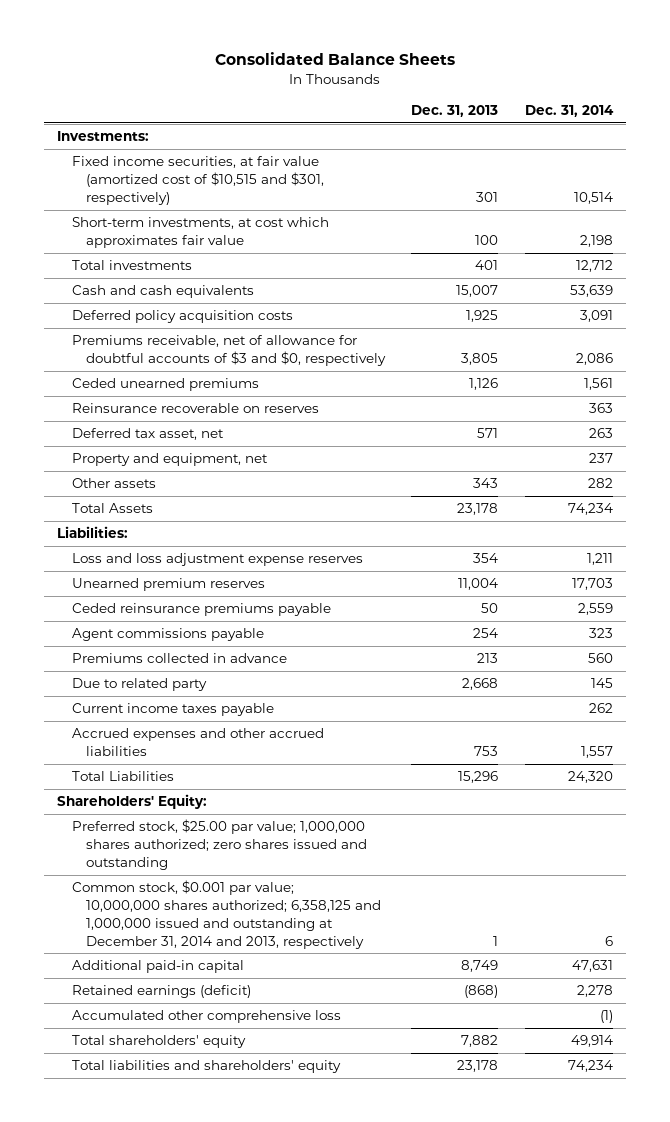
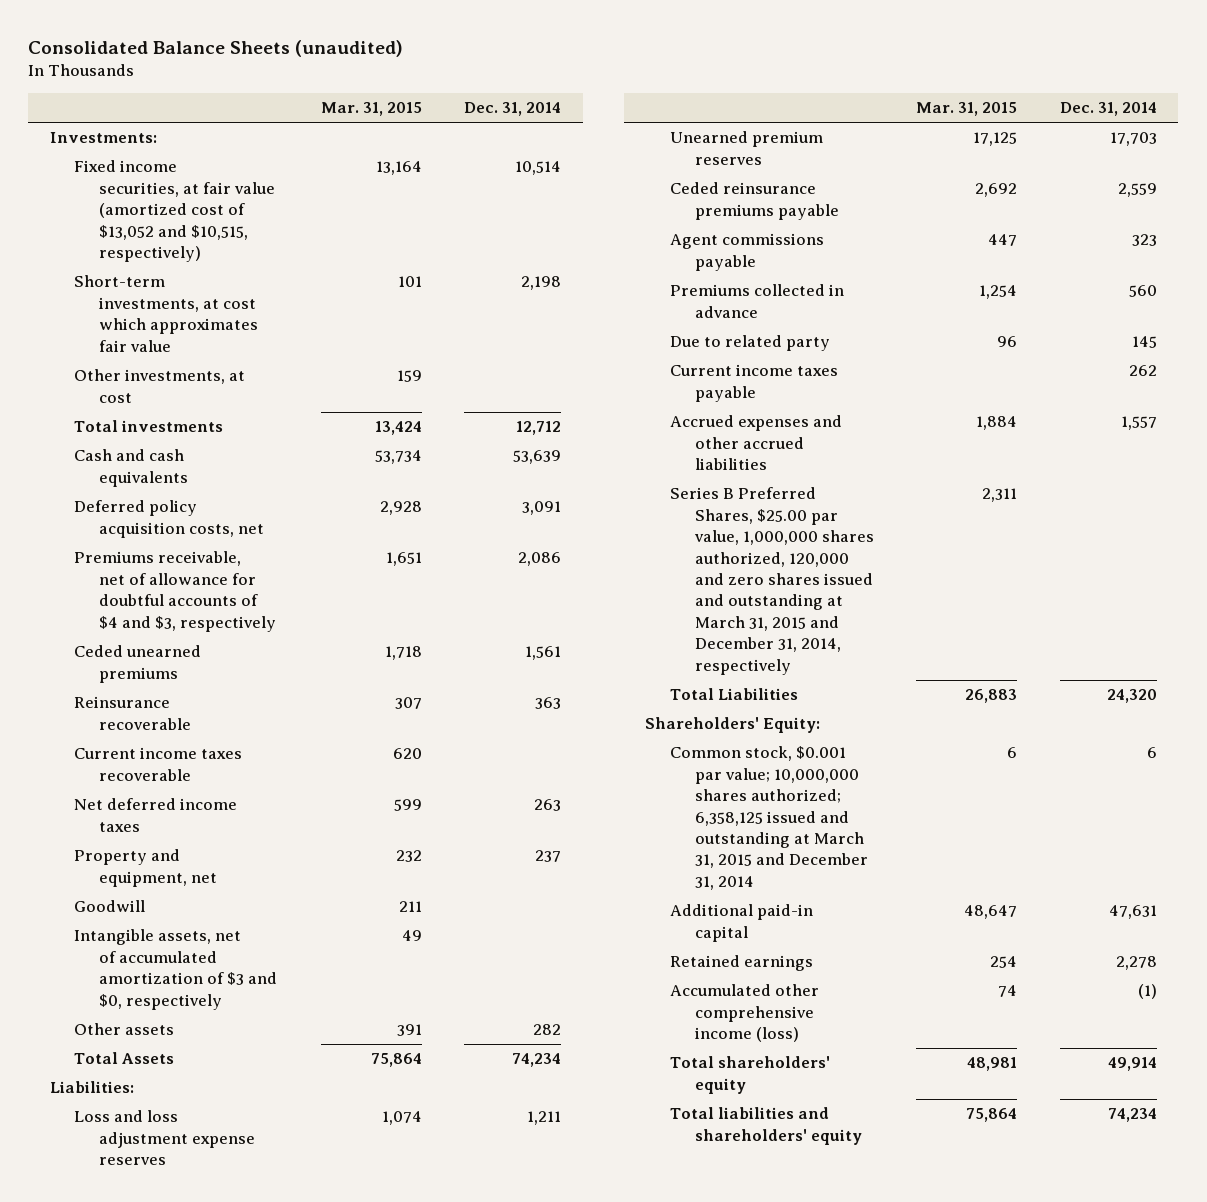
- Consolidated Balance Sheets
+ Consolidated Balance Sheets (unaudited)
- | Dec. 31, 2013 | Dec. 31, 2014
+ | Mar. 31, 2015 | Dec. 31, 2014
- Fixed income securities, at fair value (amortized cost of $10,515 and $301, respectively) | 301 | 10,514
+ Fixed income securities, at fair value (amortized cost of $13,052 and $10,515, respectively) | 13,164 | 10,514
+ Other investments, at cost | 159 |
- Deferred policy acquisition costs | 1,925 | 3,091
- Premiums receivable, net of allowance for doubtful accounts of $3 and $0, respectively | 3,805 | 2,086
+ Deferred policy acquisition costs, net | 2,928 | 3,091
+ Premiums receivable, net of allowance for doubtful accounts of $4 and $3, respectively | 1,651 | 2,086
- Reinsurance recoverable on reserves | | 363
- Deferred tax asset, net | 571 | 263
+ Reinsurance recoverable | 307 | 363
+ Current income taxes recoverable | 620 |
+ Net deferred income taxes | 599 | 263
+ Goodwill | 211 |
+ Intangible assets, net of accumulated amortization of $3 and $0, respectively | 49 |
+ Series B Preferred Shares, $25.00 par value, 1,000,000 shares authorized, 120,000 and zero shares issued and outstanding at March 31, 2015 and December 31, 2014, respectively | 2,311 |
- Preferred stock, $25.00 par value; 1,000,000 shares authorized; zero shares issued and outstanding
- Common stock, $0.001 par value; 10,000,000 shares authorized; 6,358,125 and 1,000,000 issued and outstanding at December 31, 2014 and 2013, respectively | 1 | 6
+ Common stock, $0.001 par value; 10,000,000 shares authorized; 6,358,125 issued and outstanding at March 31, 2015 and December 31, 2014 | 6 | 6
- Retained earnings (deficit) | (868) | 2,278
- Accumulated other comprehensive loss | | (1)
+ Retained earnings | 254 | 2,278
+ Accumulated other comprehensive income (loss) | 74 | (1)

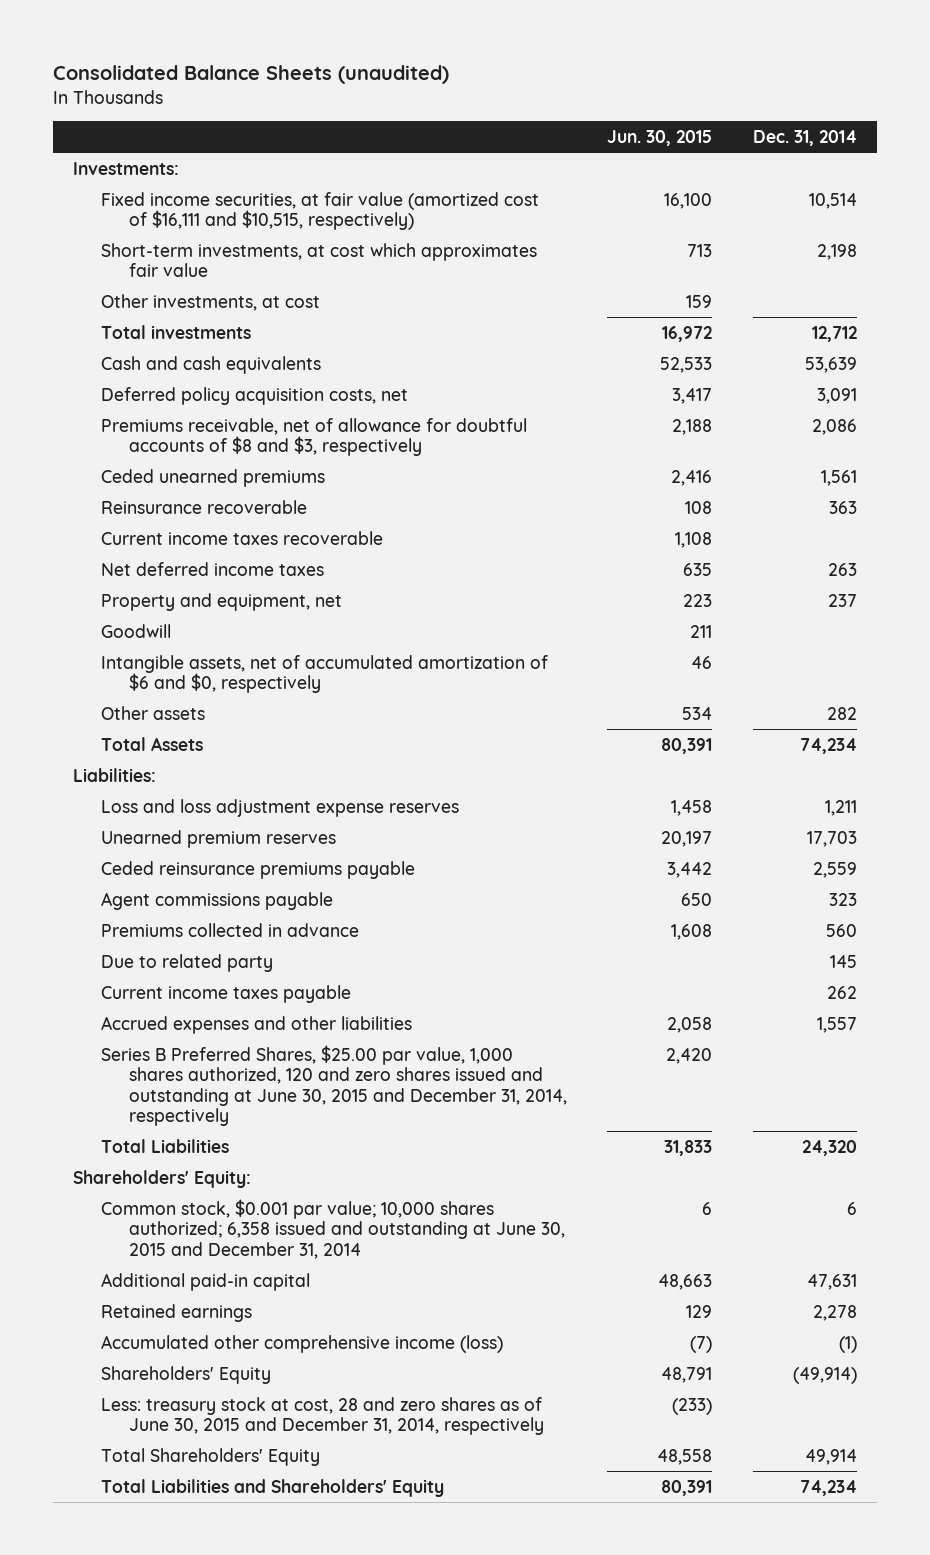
- | Mar. 31, 2015 | Dec. 31, 2014
+ | Jun. 30, 2015 | Dec. 31, 2014
- Fixed income securities, at fair value (amortized cost of $13,052 and $10,515, respectively) | 13,164 | 10,514
+ Fixed income securities, at fair value (amortized cost of $16,111 and $10,515, respectively) | 16,100 | 10,514
- Premiums receivable, net of allowance for doubtful accounts of $4 and $3, respectively | 1,651 | 2,086
+ Premiums receivable, net of allowance for doubtful accounts of $8 and $3, respectively | 2,188 | 2,086
- Intangible assets, net of accumulated amortization of $3 and $0, respectively | 49 |
+ Intangible assets, net of accumulated amortization of $6 and $0, respectively | 46 |
- Accrued expenses and other accrued liabilities | 1,884 | 1,557
- Series B Preferred Shares, $25.00 par value, 1,000,000 shares authorized, 120,000 and zero shares issued and outstanding at March 31, 2015 and December 31, 2014, respectively | 2,311 |
+ Accrued expenses and other liabilities | 2,058 | 1,557
+ Series B Preferred Shares, $25.00 par value, 1,000 shares authorized, 120 and zero shares issued and outstanding at June 30, 2015 and December 31, 2014, respectively | 2,420 |
- Common stock, $0.001 par value; 10,000,000 shares authorized; 6,358,125 issued and outstanding at March 31, 2015 and December 31, 2014 | 6 | 6
+ Common stock, $0.001 par value; 10,000 shares authorized; 6,358 issued and outstanding at June 30, 2015 and December 31, 2014 | 6 | 6
- Total shareholders' equity | 48,981 | 49,914
- Total liabilities and shareholders' equity | 75,864 | 74,234
+ Shareholders' Equity | 48,791 | (49,914)
+ Less: treasury stock at cost, 28 and zero shares as of June 30, 2015 and December 31, 2014, respectively | (233) |
+ Total Shareholders' Equity | 48,558 | 49,914
+ Total Liabilities and Shareholders' Equity | 80,391 | 74,234

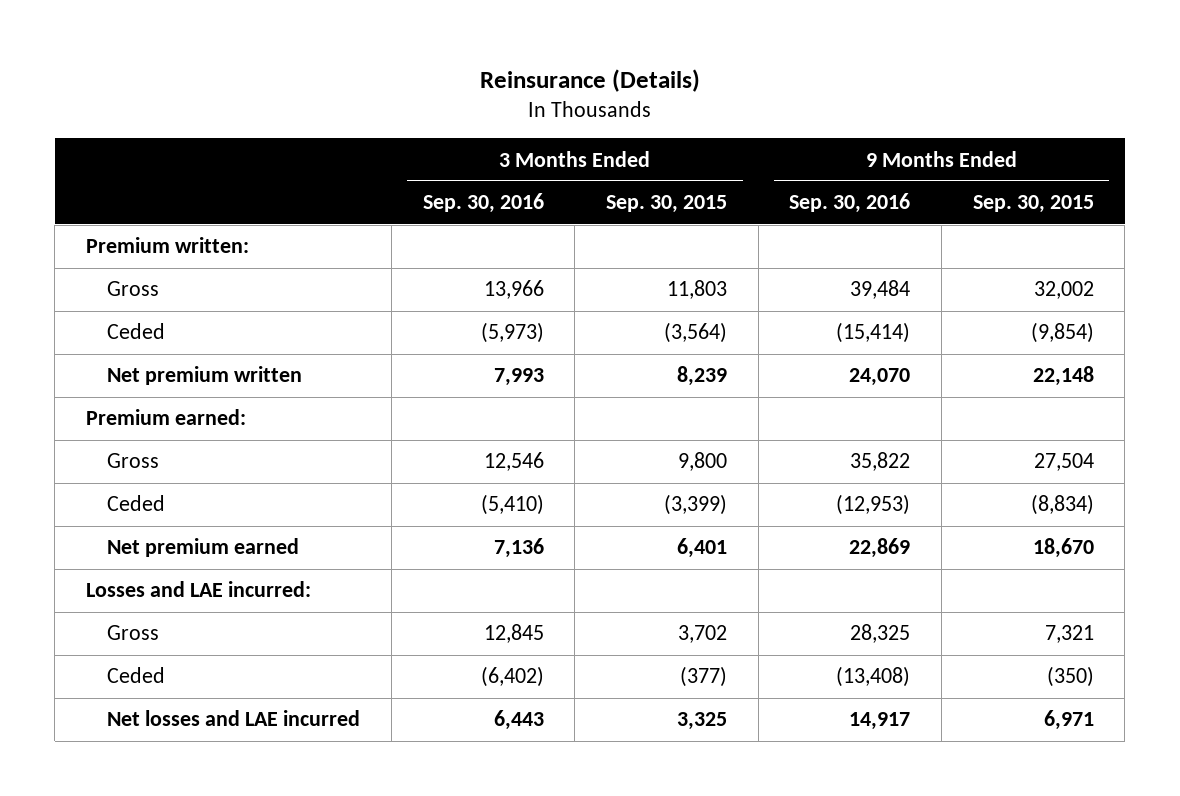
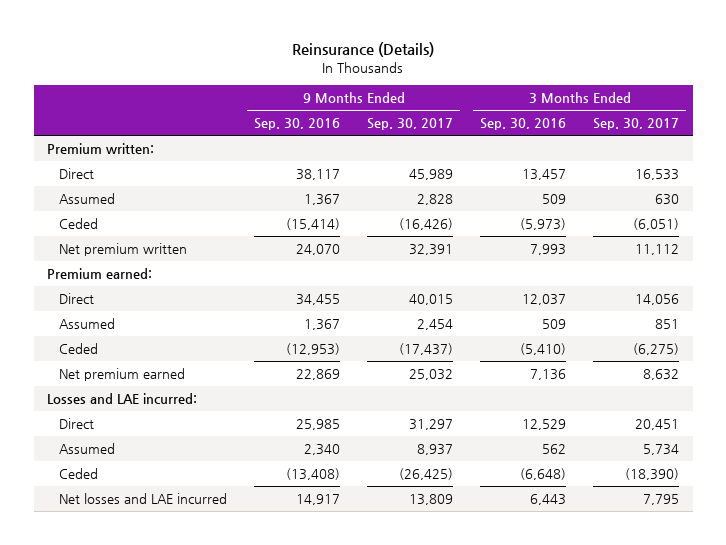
- | 3 Months Ended Sep. 30, 2016 | 3 Months Ended Sep. 30, 2015 | 9 Months Ended Sep. 30, 2016 | 9 Months Ended Sep. 30, 2015
+ | 9 Months Ended Sep. 30, 2016 | 9 Months Ended Sep. 30, 2017 | 3 Months Ended Sep. 30, 2016 | 3 Months Ended Sep. 30, 2017
- Gross | 13,966 | 11,803 | 39,484 | 32,002
+ Direct | 38,117 | 45,989 | 13,457 | 16,533
+ Assumed | 1,367 | 2,828 | 509 | 630
- Gross | 12,546 | 9,800 | 35,822 | 27,504
+ Direct | 34,455 | 40,015 | 12,037 | 14,056
+ Assumed | 1,367 | 2,454 | 509 | 851
- Gross | 12,845 | 3,702 | 28,325 | 7,321
- Ceded | (6,402) | (377) | (13,408) | (350)
+ Direct | 25,985 | 31,297 | 12,529 | 20,451
+ Assumed | 2,340 | 8,937 | 562 | 5,734
+ Ceded | (13,408) | (26,425) | (6,648) | (18,390)

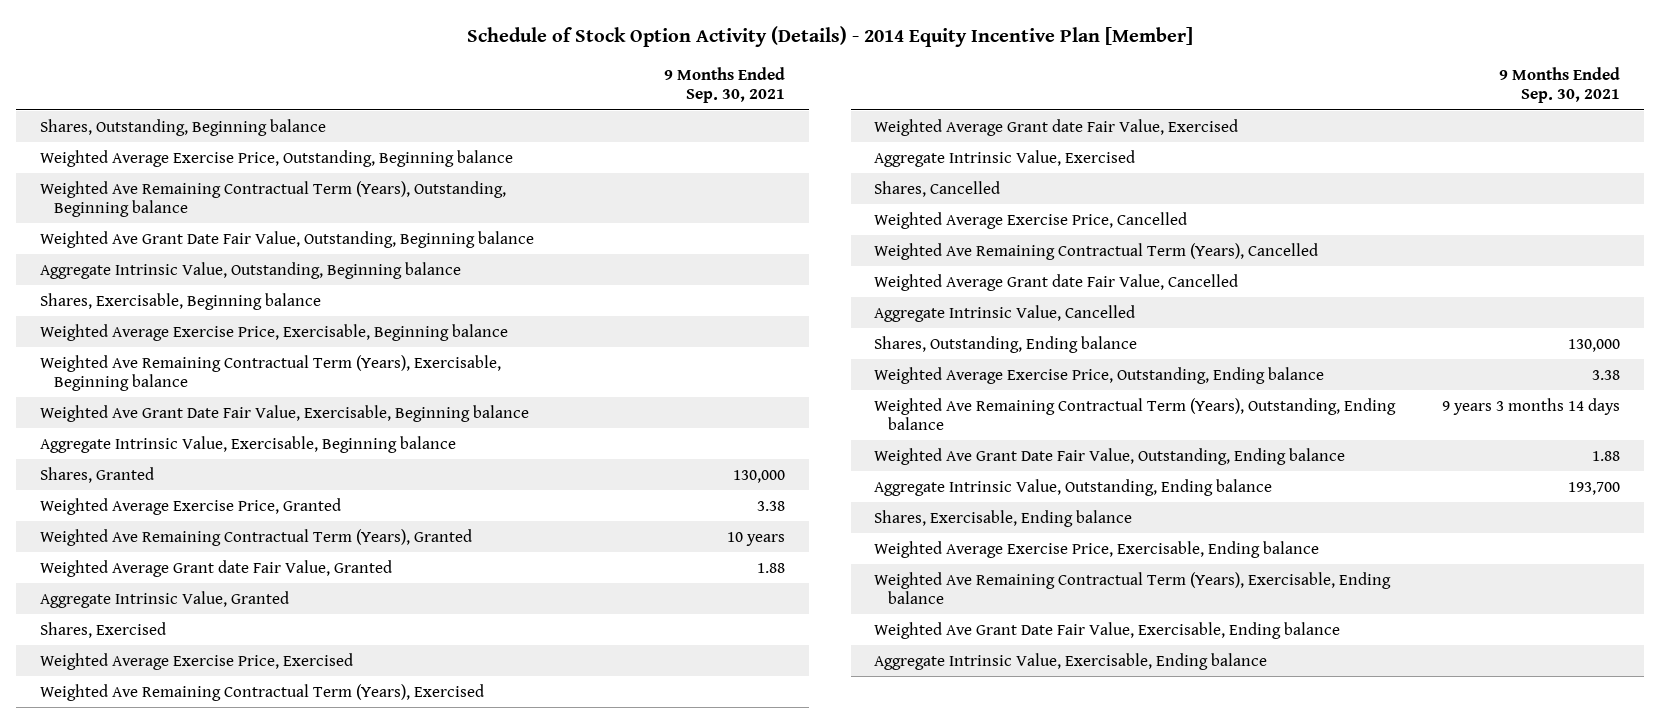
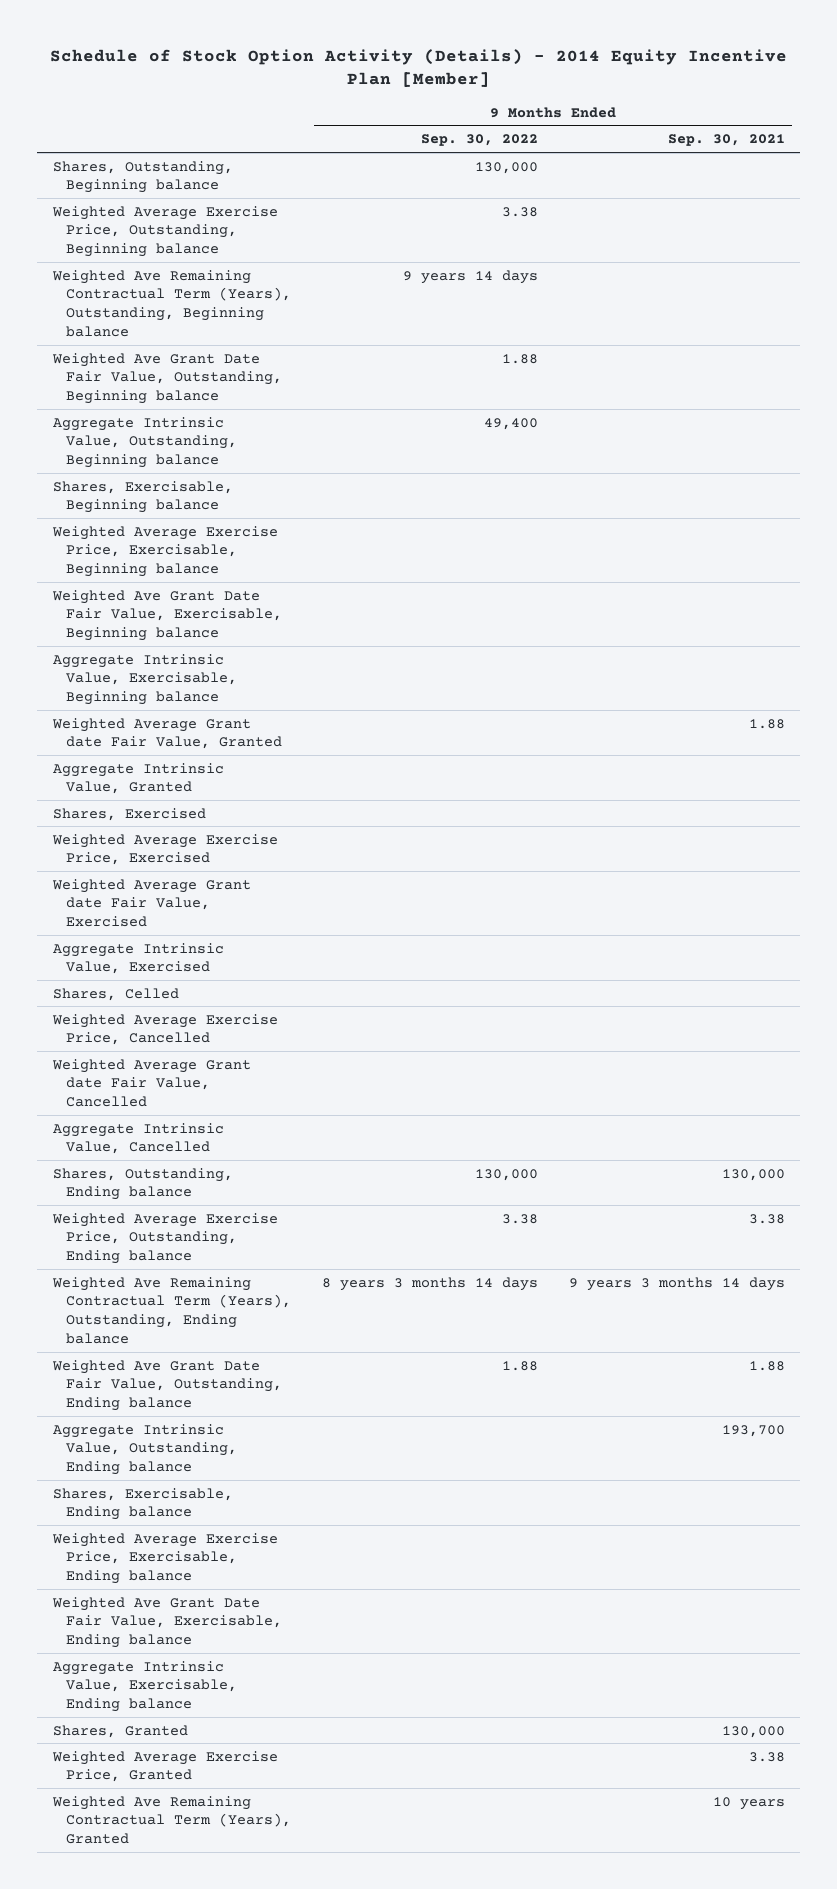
- | 9 Months Ended Sep. 30, 2021
+ | 9 Months Ended Sep. 30, 2022 | 9 Months Ended Sep. 30, 2021
- Weighted Ave Remaining Contractual Term (Years), Exercisable, Beginning balance
- Weighted Ave Remaining Contractual Term (Years), Exercised
- Shares, Cancelled
+ Shares, Celled
- Weighted Ave Remaining Contractual Term (Years), Cancelled
- Weighted Ave Remaining Contractual Term (Years), Exercisable, Ending balance
moved down: Shares, Granted | | 130,000
moved down: Weighted Average Exercise Price, Granted | | 3.38
moved down: Weighted Ave Remaining Contractual Term (Years), Granted | | 10 years

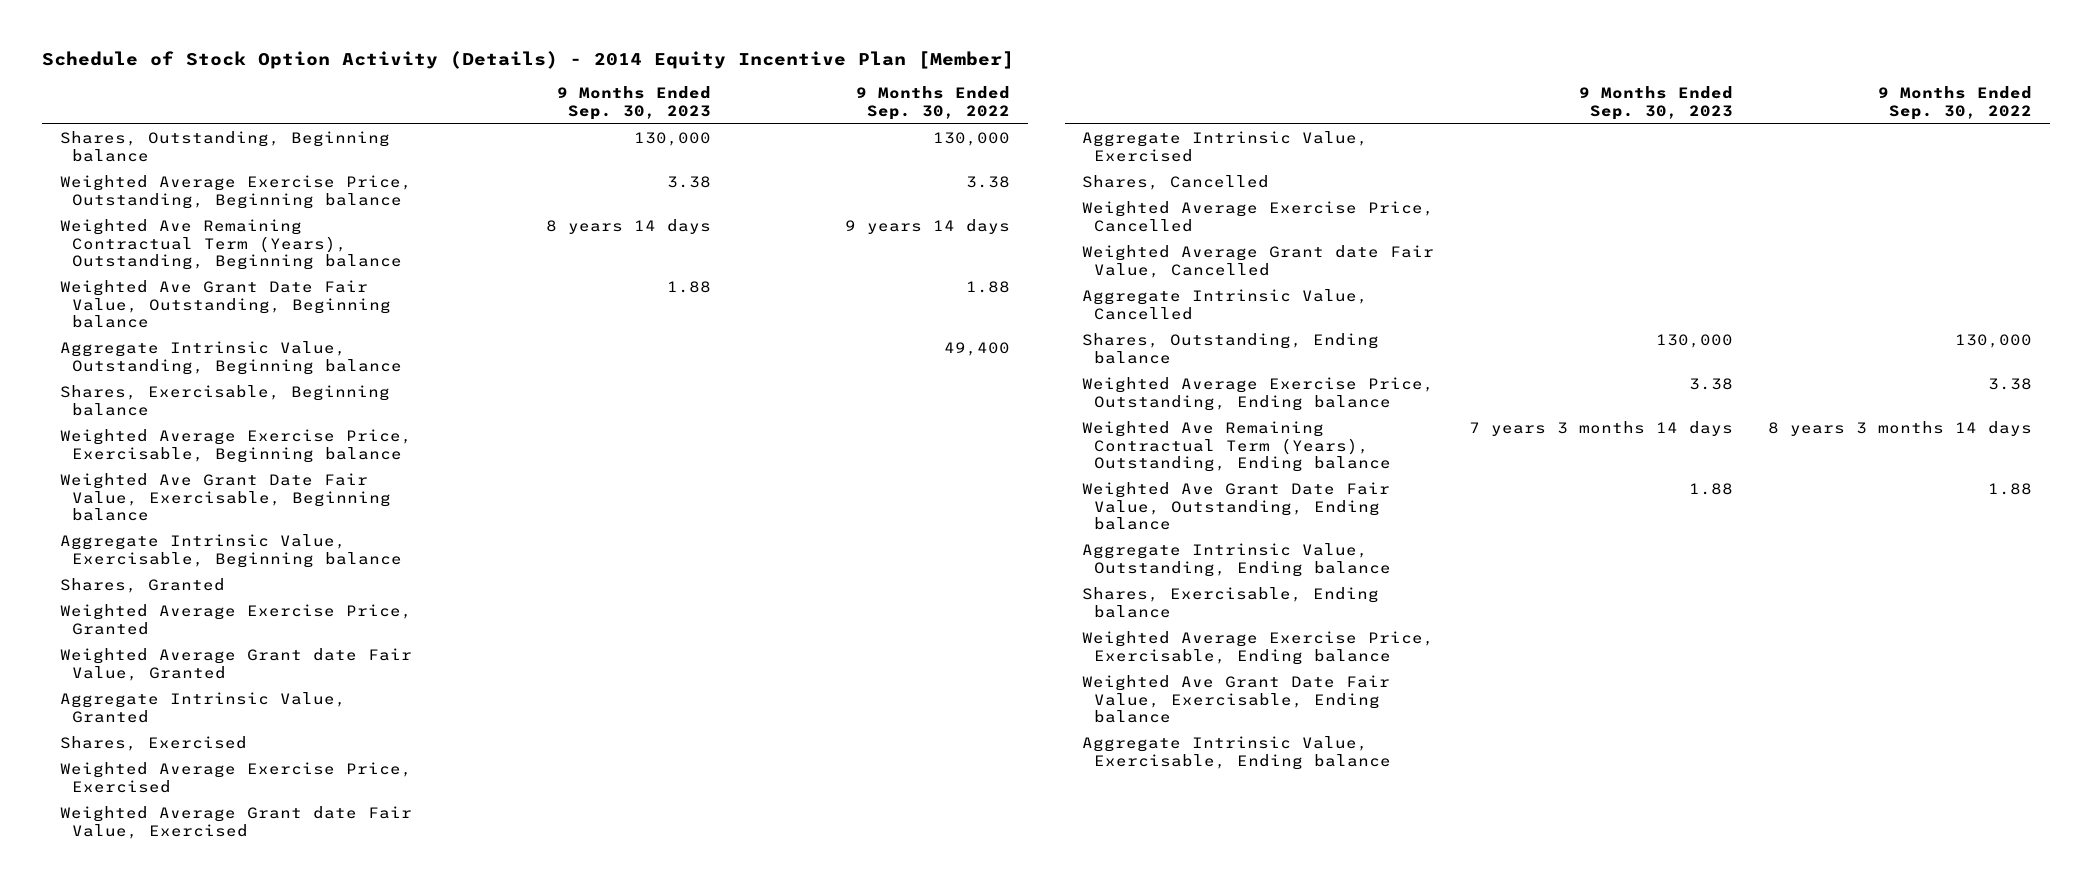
- | 9 Months Ended Sep. 30, 2022 | 9 Months Ended Sep. 30, 2021
+ | 9 Months Ended Sep. 30, 2023 | 9 Months Ended Sep. 30, 2022
moved up: Shares, Granted
moved up: Weighted Average Exercise Price, Granted
- Shares, Celled
+ Shares, Cancelled
- Weighted Ave Remaining Contractual Term (Years), Granted | | 10 years

